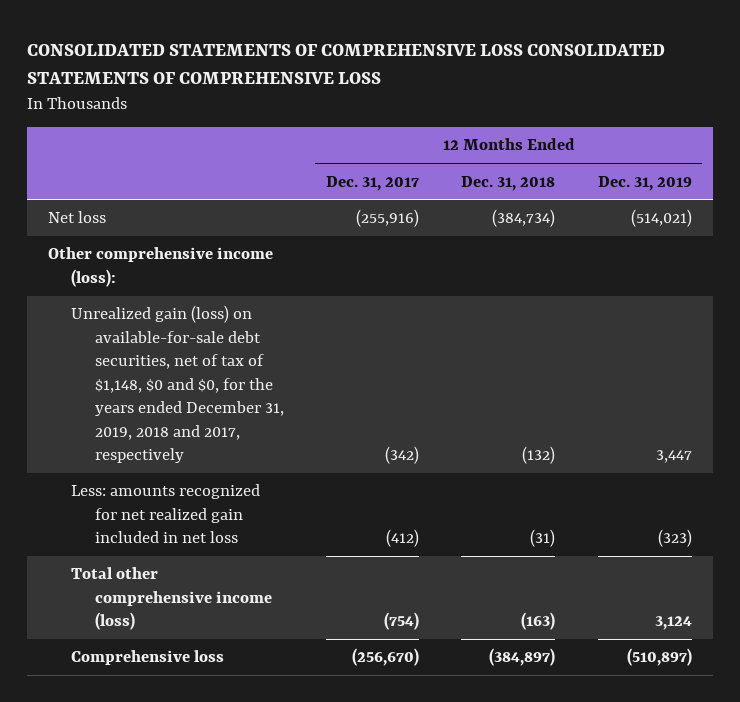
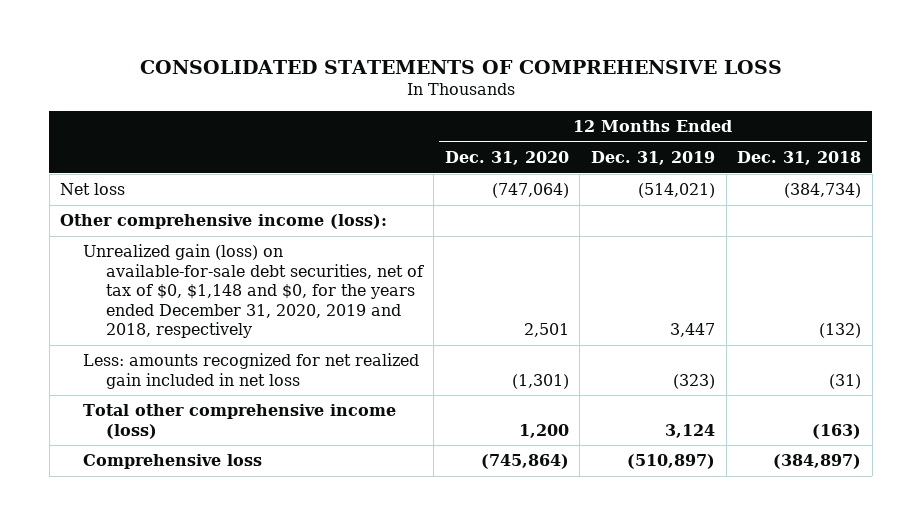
- CONSOLIDATED STATEMENTS OF COMPREHENSIVE LOSS CONSOLIDATED STATEMENTS OF COMPREHENSIVE LOSS
+ CONSOLIDATED STATEMENTS OF COMPREHENSIVE LOSS
- | 12 Months Ended Dec. 31, 2017 | 12 Months Ended Dec. 31, 2018 | 12 Months Ended Dec. 31, 2019
+ | 12 Months Ended Dec. 31, 2020 | 12 Months Ended Dec. 31, 2019 | 12 Months Ended Dec. 31, 2018
- Unrealized gain (loss) on available-for-sale debt securities, net of tax of $1,148, $0 and $0, for the years ended December 31, 2019, 2018 and 2017, respectively | (342) | (132) | 3,447
+ Unrealized gain (loss) on available-for-sale debt securities, net of tax of $0, $1,148 and $0, for the years ended December 31, 2020, 2019 and 2018, respectively | 2,501 | 3,447 | (132)

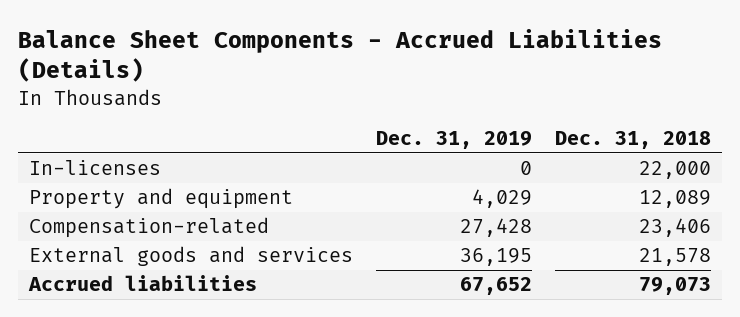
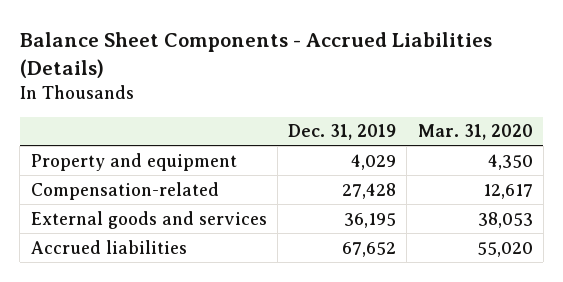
- | Dec. 31, 2019 | Dec. 31, 2018
+ | Dec. 31, 2019 | Mar. 31, 2020
- In-licenses | 0 | 22,000

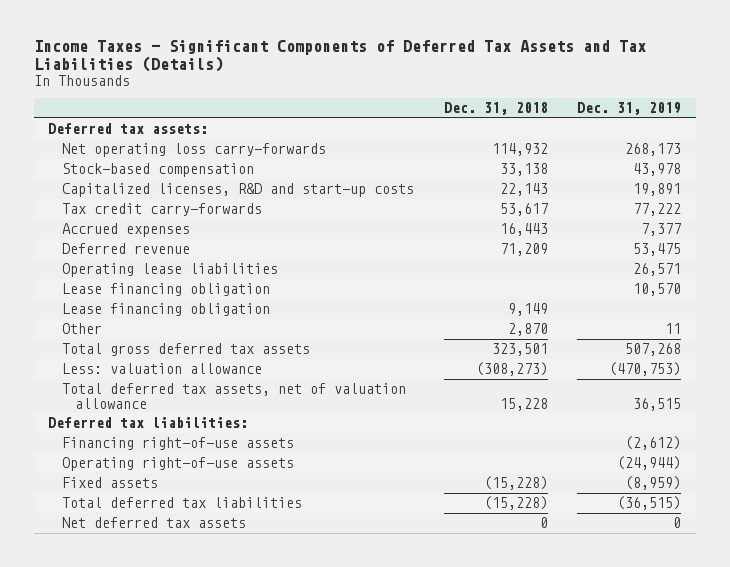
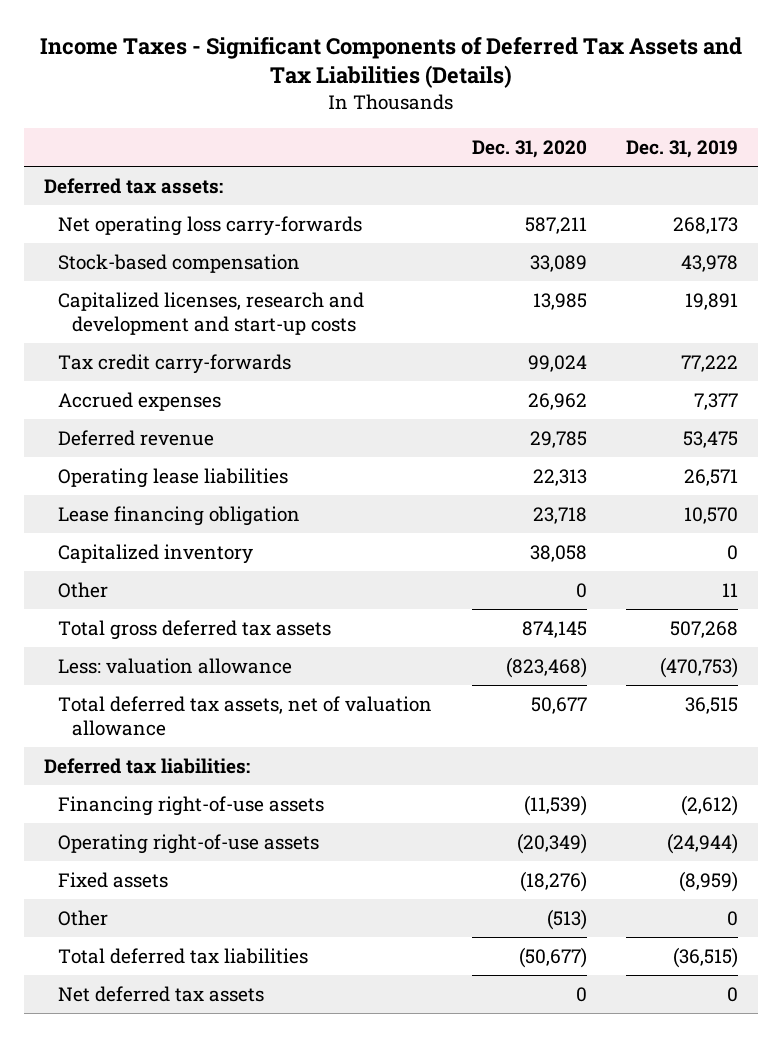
- | Dec. 31, 2018 | Dec. 31, 2019
+ | Dec. 31, 2020 | Dec. 31, 2019
- Capitalized licenses, R&D and start-up costs | 22,143 | 19,891
+ Capitalized licenses, research and development and start-up costs | 13,985 | 19,891
- Lease financing obligation | 9,149 |
+ Capitalized inventory | 38,058 | 0
+ Other | (513) | 0

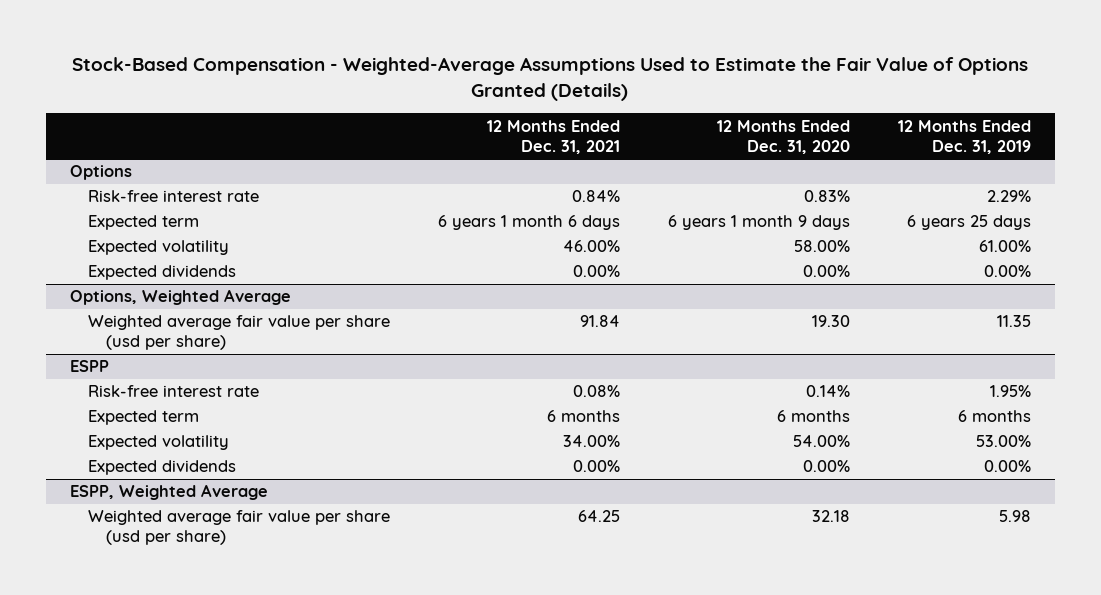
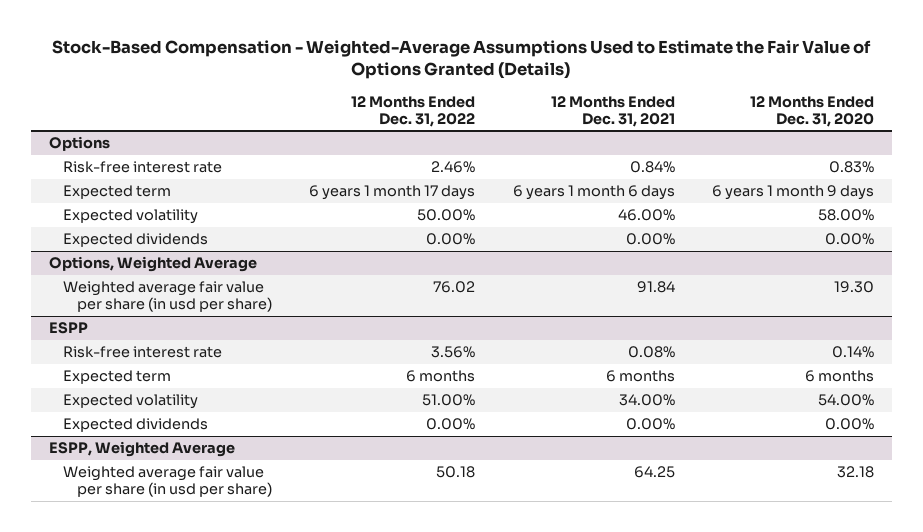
- | 12 Months Ended Dec. 31, 2021 | 12 Months Ended Dec. 31, 2020 | 12 Months Ended Dec. 31, 2019
+ | 12 Months Ended Dec. 31, 2022 | 12 Months Ended Dec. 31, 2021 | 12 Months Ended Dec. 31, 2020
@ Options, Weighted Average
- Weighted average fair value per share (usd per share) | 91.84 | 19.30 | 11.35
+ Weighted average fair value per share (in usd per share) | 76.02 | 91.84 | 19.30
@ ESPP, Weighted Average
- Weighted average fair value per share (usd per share) | 64.25 | 32.18 | 5.98
+ Weighted average fair value per share (in usd per share) | 50.18 | 64.25 | 32.18

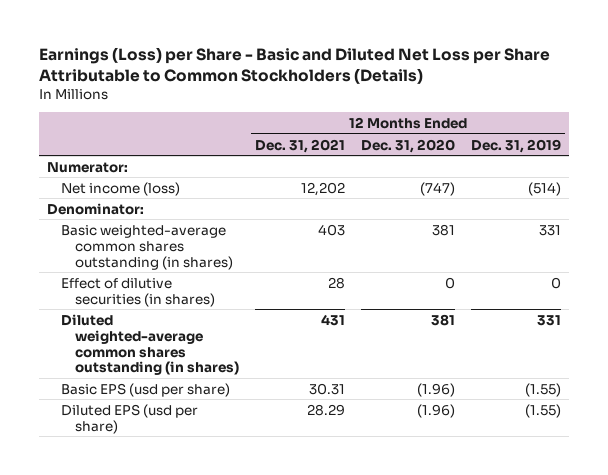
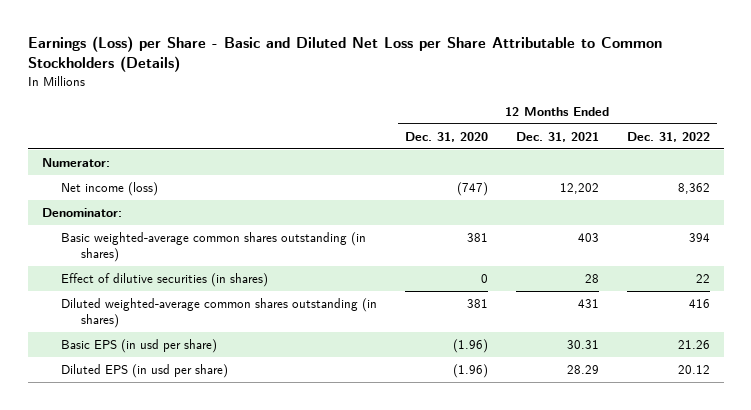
- | 12 Months Ended Dec. 31, 2021 | 12 Months Ended Dec. 31, 2020 | 12 Months Ended Dec. 31, 2019
+ | 12 Months Ended Dec. 31, 2020 | 12 Months Ended Dec. 31, 2021 | 12 Months Ended Dec. 31, 2022
- Basic EPS (usd per share) | 30.31 | (1.96) | (1.55)
- Diluted EPS (usd per share) | 28.29 | (1.96) | (1.55)
+ Basic EPS (in usd per share) | (1.96) | 30.31 | 21.26
+ Diluted EPS (in usd per share) | (1.96) | 28.29 | 20.12

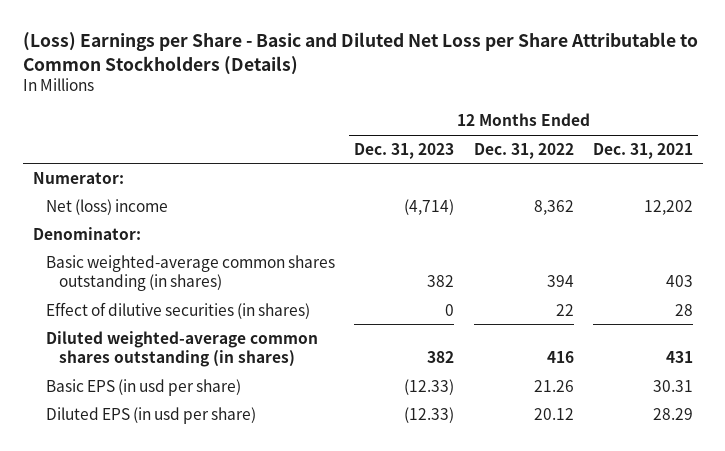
- Earnings (Loss) per Share - Basic and Diluted Net Loss per Share Attributable to Common Stockholders (Details)
+ (Loss) Earnings per Share - Basic and Diluted Net Loss per Share Attributable to Common Stockholders (Details)
- | 12 Months Ended Dec. 31, 2020 | 12 Months Ended Dec. 31, 2021 | 12 Months Ended Dec. 31, 2022
+ | 12 Months Ended Dec. 31, 2023 | 12 Months Ended Dec. 31, 2022 | 12 Months Ended Dec. 31, 2021
- Net income (loss) | (747) | 12,202 | 8,362
+ Net (loss) income | (4,714) | 8,362 | 12,202

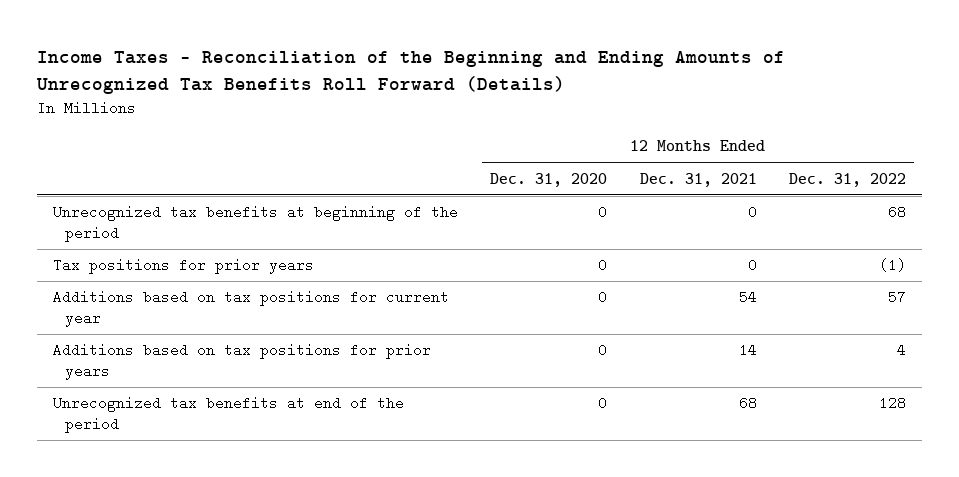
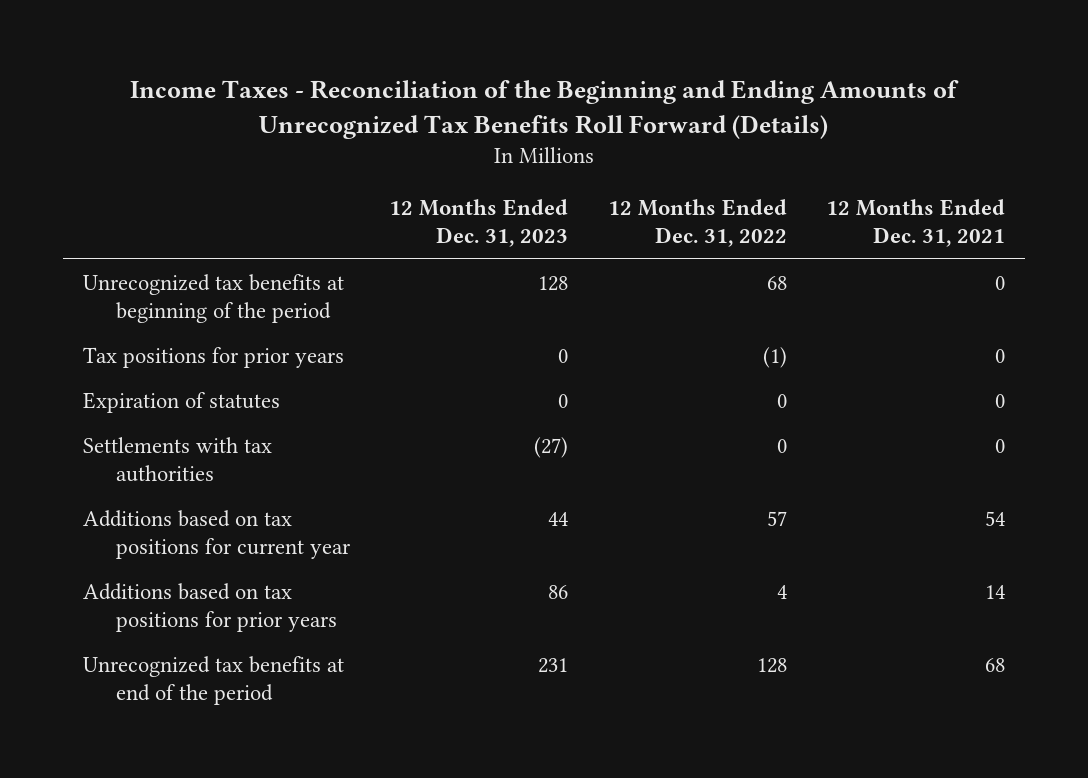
- | 12 Months Ended Dec. 31, 2020 | 12 Months Ended Dec. 31, 2021 | 12 Months Ended Dec. 31, 2022
+ | 12 Months Ended Dec. 31, 2023 | 12 Months Ended Dec. 31, 2022 | 12 Months Ended Dec. 31, 2021
+ Expiration of statutes | 0 | 0 | 0
+ Settlements with tax authorities | (27) | 0 | 0

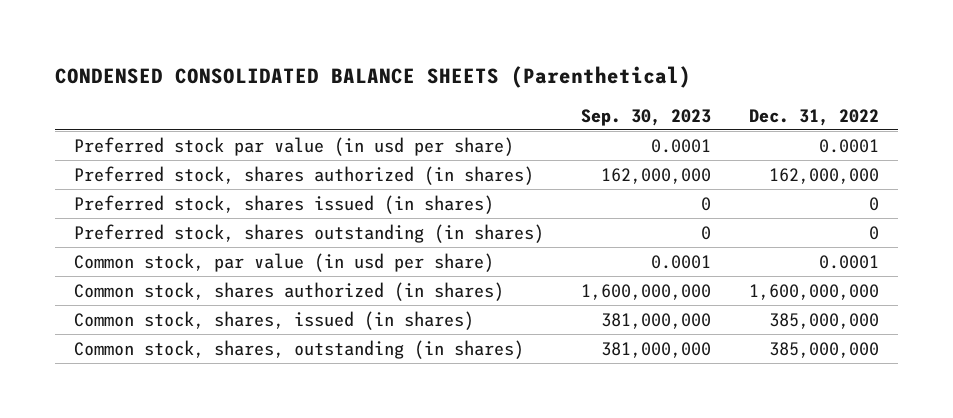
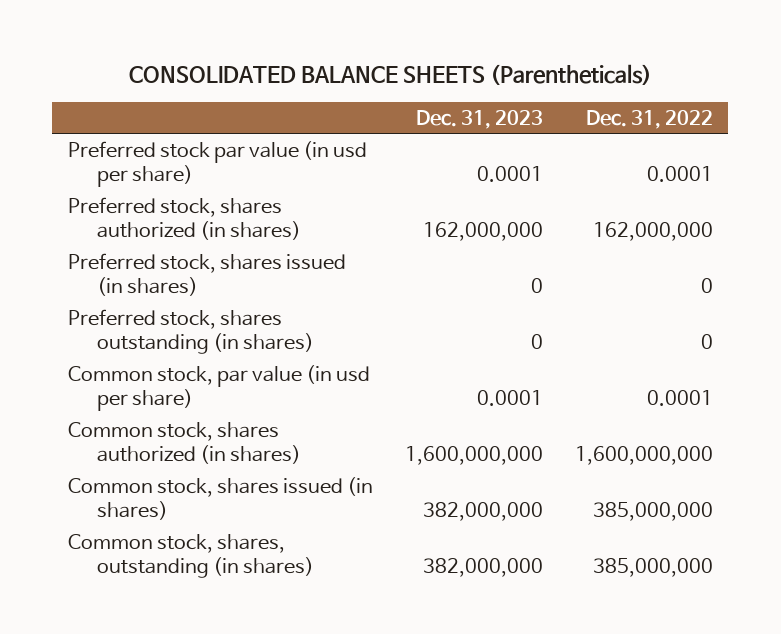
- CONDENSED CONSOLIDATED BALANCE SHEETS (Parenthetical)
+ CONSOLIDATED BALANCE SHEETS (Parentheticals)
- | Sep. 30, 2023 | Dec. 31, 2022
+ | Dec. 31, 2023 | Dec. 31, 2022
- Common stock, shares, issued (in shares) | 381,000,000 | 385,000,000
+ Common stock, shares issued (in shares) | 382,000,000 | 385,000,000

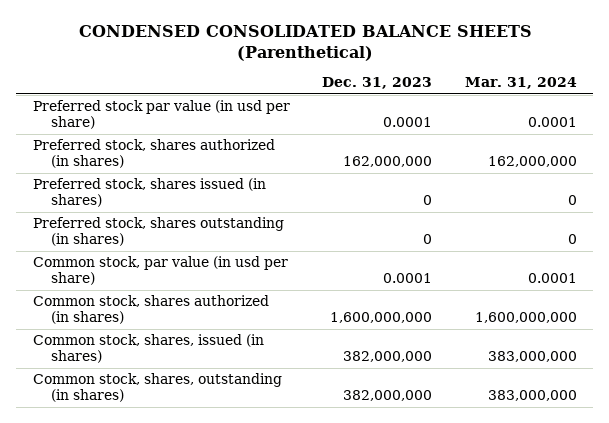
- CONSOLIDATED BALANCE SHEETS (Parentheticals)
+ CONDENSED CONSOLIDATED BALANCE SHEETS (Parenthetical)
- | Dec. 31, 2023 | Dec. 31, 2022
+ | Dec. 31, 2023 | Mar. 31, 2024
- Common stock, shares issued (in shares) | 382,000,000 | 385,000,000
+ Common stock, shares, issued (in shares) | 382,000,000 | 383,000,000

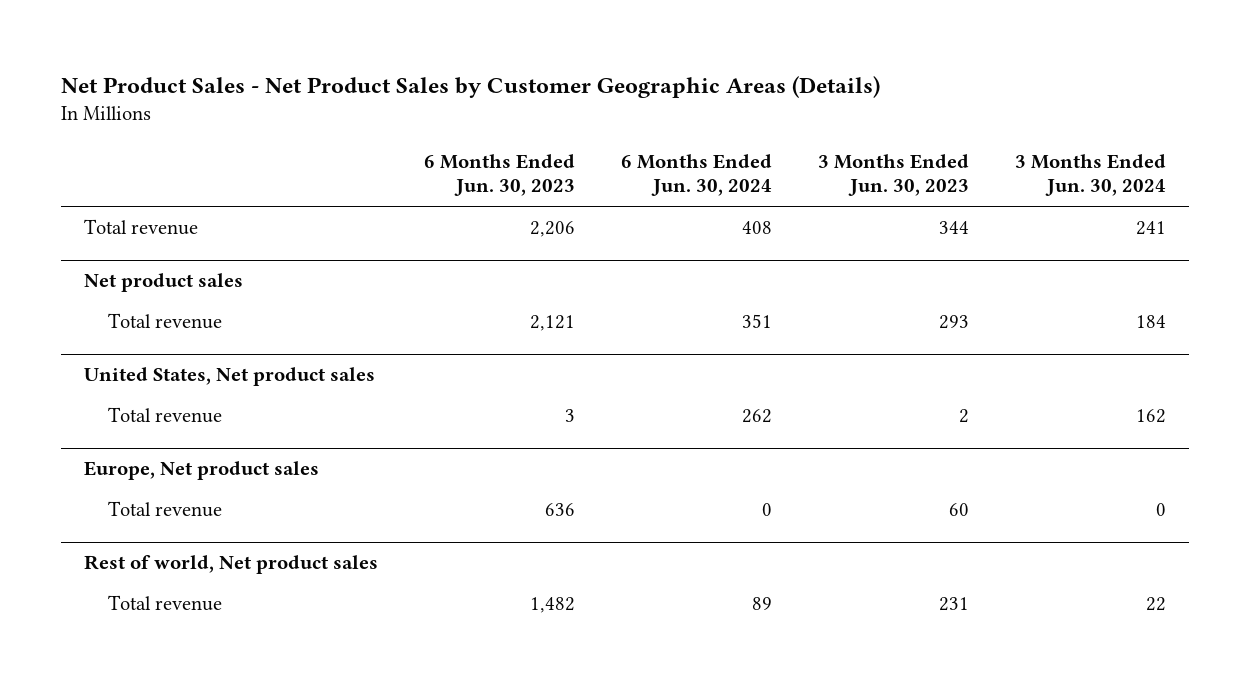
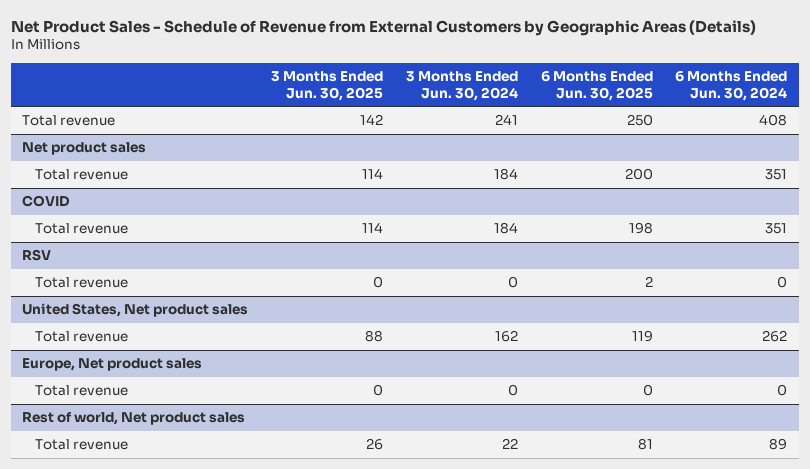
- Net Product Sales - Net Product Sales by Customer Geographic Areas (Details)
+ Net Product Sales - Schedule of Revenue from External Customers by Geographic Areas (Details)
- | 6 Months Ended Jun. 30, 2023 | 6 Months Ended Jun. 30, 2024 | 3 Months Ended Jun. 30, 2023 | 3 Months Ended Jun. 30, 2024
+ | 3 Months Ended Jun. 30, 2025 | 3 Months Ended Jun. 30, 2024 | 6 Months Ended Jun. 30, 2025 | 6 Months Ended Jun. 30, 2024
+ COVID
+ Total revenue | 114 | 184 | 198 | 351
+ RSV
+ Total revenue | 0 | 0 | 2 | 0

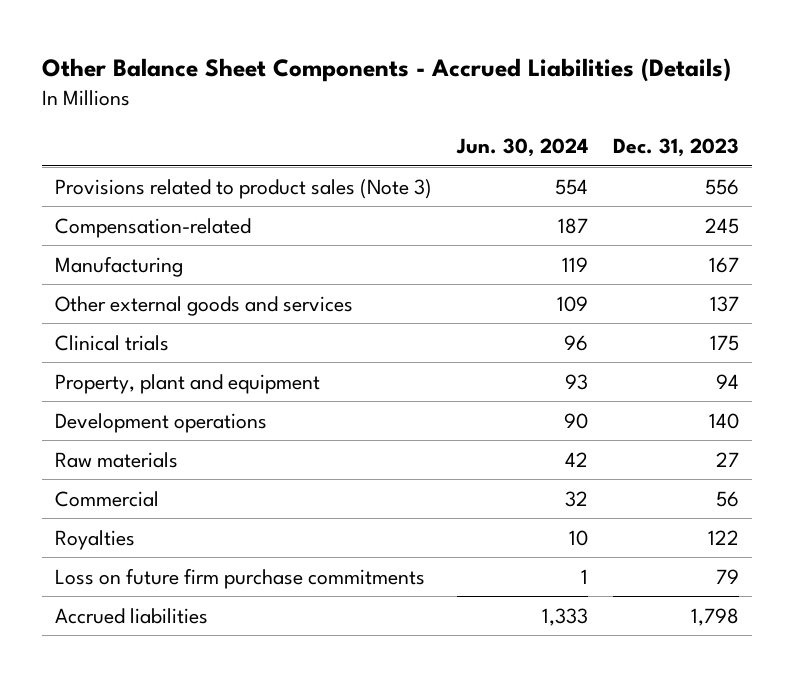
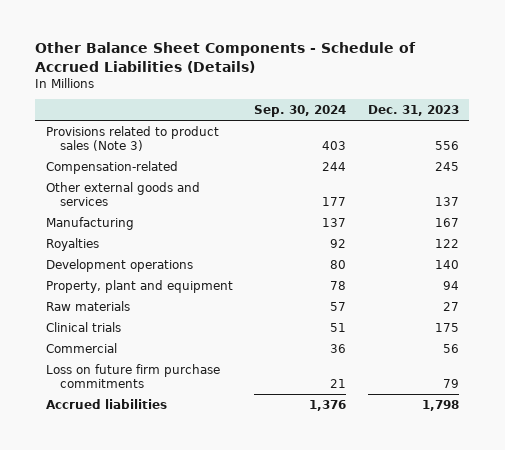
- Other Balance Sheet Components - Accrued Liabilities (Details)
+ Other Balance Sheet Components - Schedule of Accrued Liabilities (Details)
- | Jun. 30, 2024 | Dec. 31, 2023
+ | Sep. 30, 2024 | Dec. 31, 2023
moved down: Manufacturing | 137 | 167
moved up: Royalties | 92 | 122
moved down: Property, plant and equipment | 78 | 94
moved down: Clinical trials | 51 | 175

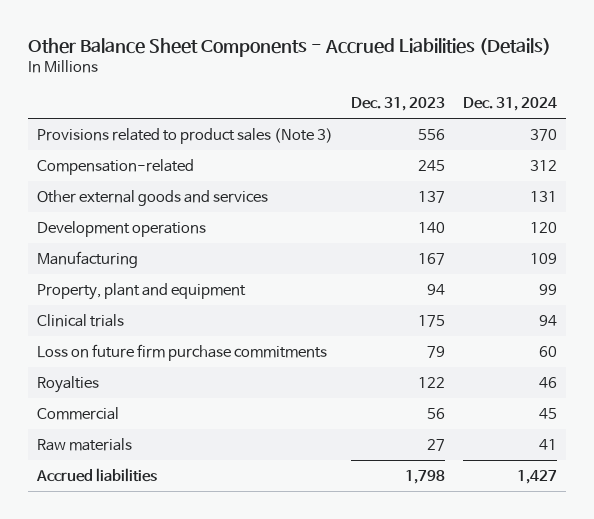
- Other Balance Sheet Components - Schedule of Accrued Liabilities (Details)
+ Other Balance Sheet Components - Accrued Liabilities (Details)
- | Sep. 30, 2024 | Dec. 31, 2023
+ | Dec. 31, 2023 | Dec. 31, 2024
moved down: Manufacturing | 167 | 109
moved down: Royalties | 122 | 46
moved down: Commercial | 56 | 45
moved down: Raw materials | 27 | 41

